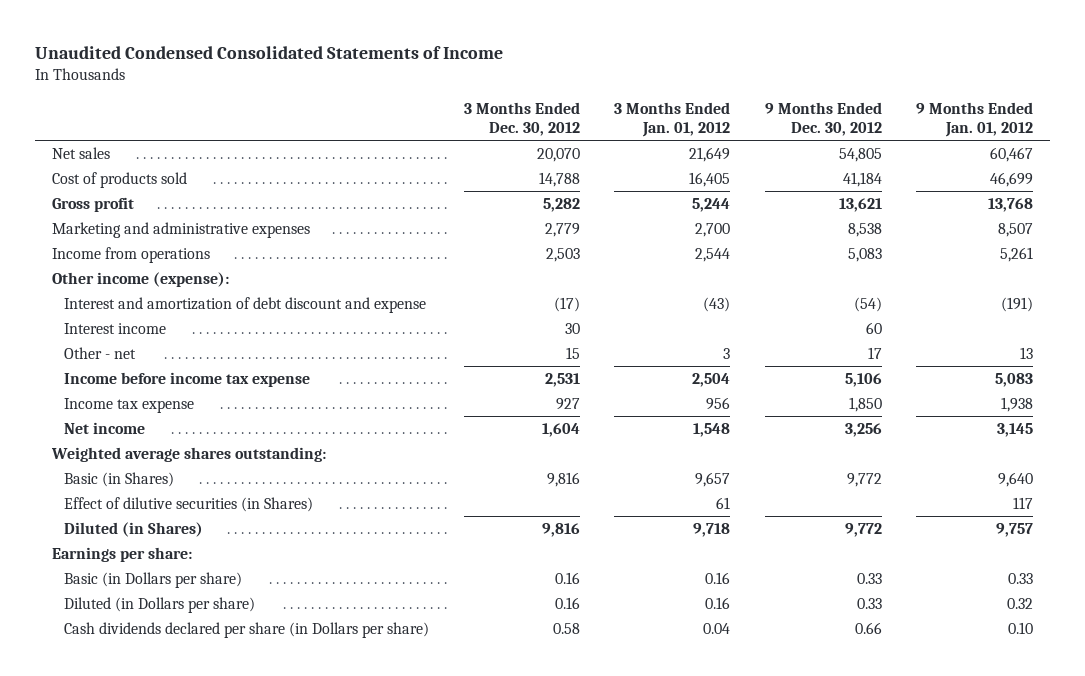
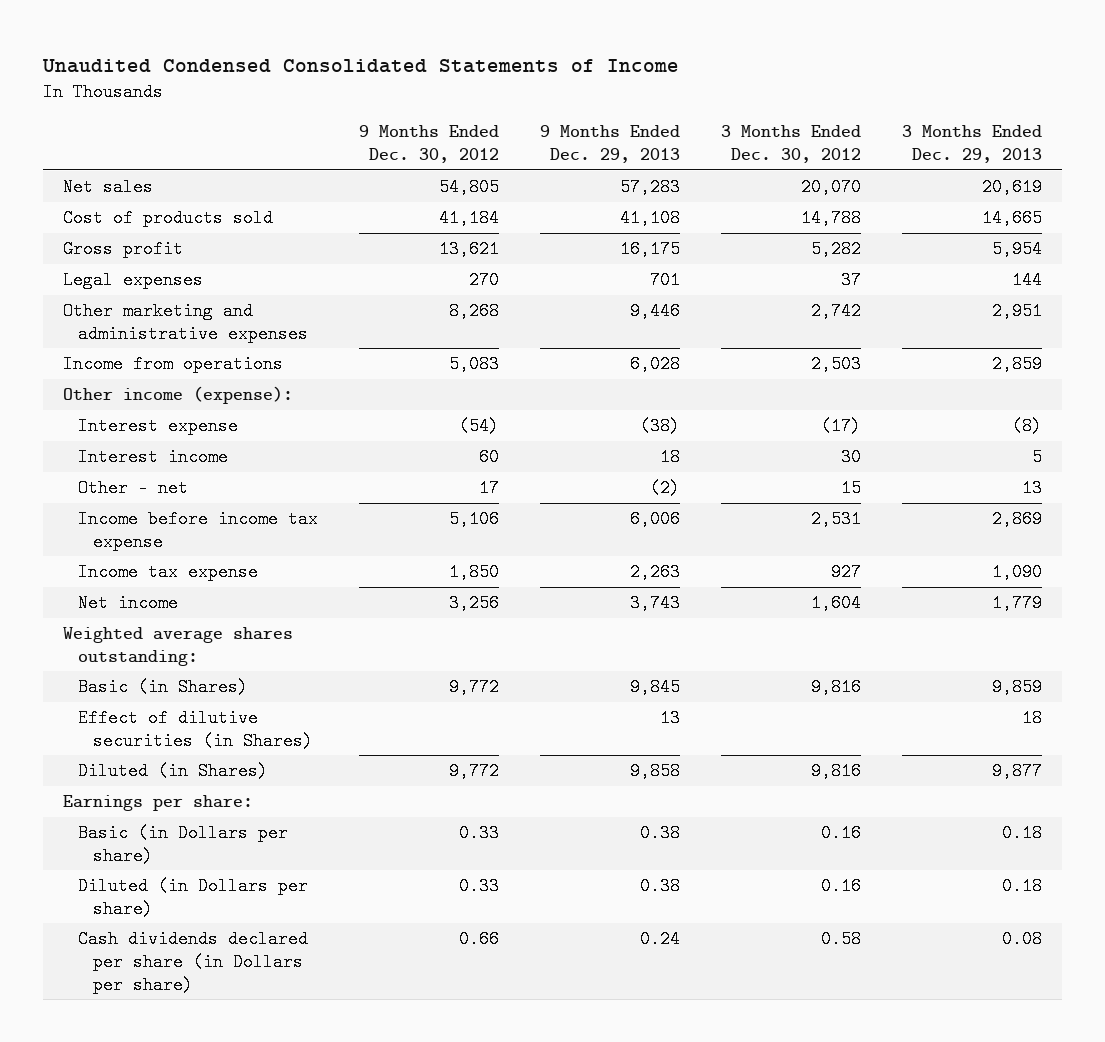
- | 3 Months Ended Dec. 30, 2012 | 3 Months Ended Jan. 01, 2012 | 9 Months Ended Dec. 30, 2012 | 9 Months Ended Jan. 01, 2012
+ | 9 Months Ended Dec. 30, 2012 | 9 Months Ended Dec. 29, 2013 | 3 Months Ended Dec. 30, 2012 | 3 Months Ended Dec. 29, 2013
- Marketing and administrative expenses | 2,779 | 2,700 | 8,538 | 8,507
+ Legal expenses | 270 | 701 | 37 | 144
+ Other marketing and administrative expenses | 8,268 | 9,446 | 2,742 | 2,951
- Interest and amortization of debt discount and expense | (17) | (43) | (54) | (191)
+ Interest expense | (54) | (38) | (17) | (8)

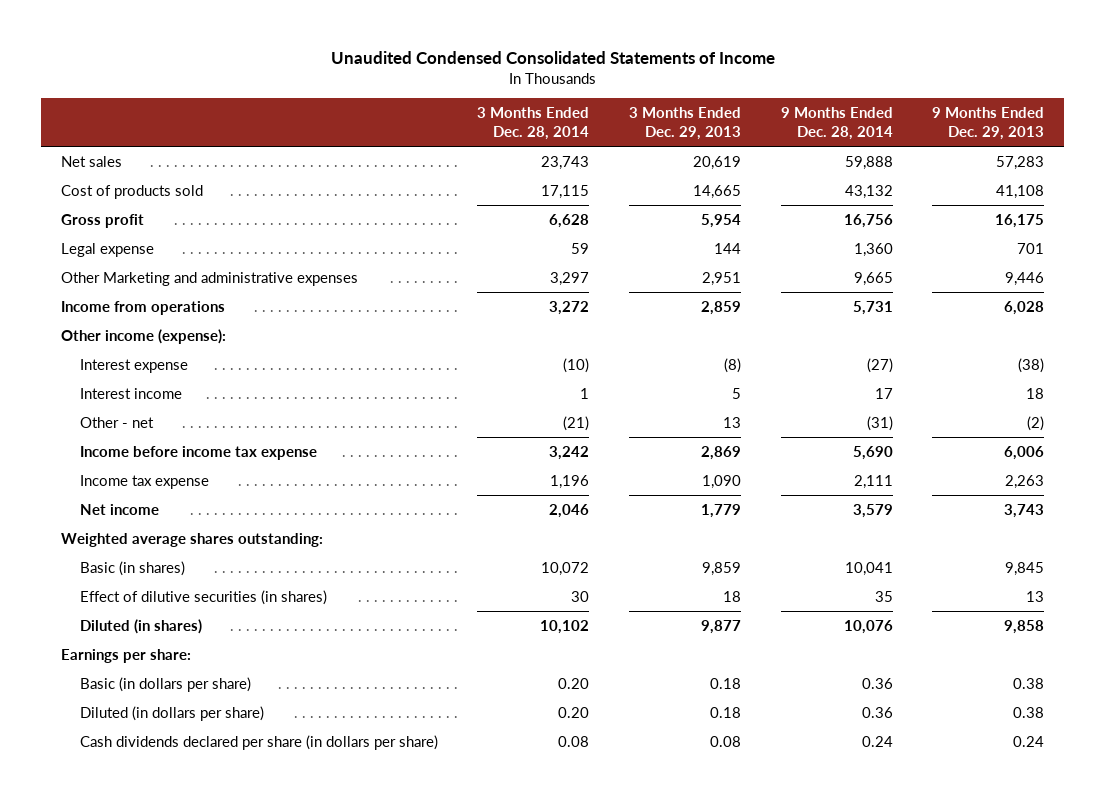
- | 9 Months Ended Dec. 30, 2012 | 9 Months Ended Dec. 29, 2013 | 3 Months Ended Dec. 30, 2012 | 3 Months Ended Dec. 29, 2013
+ | 3 Months Ended Dec. 28, 2014 | 3 Months Ended Dec. 29, 2013 | 9 Months Ended Dec. 28, 2014 | 9 Months Ended Dec. 29, 2013
- Legal expenses | 270 | 701 | 37 | 144
- Other marketing and administrative expenses | 8,268 | 9,446 | 2,742 | 2,951
+ Legal expense | 59 | 144 | 1,360 | 701
+ Other Marketing and administrative expenses | 3,297 | 2,951 | 9,665 | 9,446
- Basic (in Shares) | 9,772 | 9,845 | 9,816 | 9,859
- Effect of dilutive securities (in Shares) | | 13 | | 18
- Diluted (in Shares) | 9,772 | 9,858 | 9,816 | 9,877
+ Basic (in shares) | 10,072 | 9,859 | 10,041 | 9,845
+ Effect of dilutive securities (in shares) | 30 | 18 | 35 | 13
+ Diluted (in shares) | 10,102 | 9,877 | 10,076 | 9,858
- Basic (in Dollars per share) | 0.33 | 0.38 | 0.16 | 0.18
- Diluted (in Dollars per share) | 0.33 | 0.38 | 0.16 | 0.18
- Cash dividends declared per share (in Dollars per share) | 0.66 | 0.24 | 0.58 | 0.08
+ Basic (in dollars per share) | 0.20 | 0.18 | 0.36 | 0.38
+ Diluted (in dollars per share) | 0.20 | 0.18 | 0.36 | 0.38
+ Cash dividends declared per share (in dollars per share) | 0.08 | 0.08 | 0.24 | 0.24

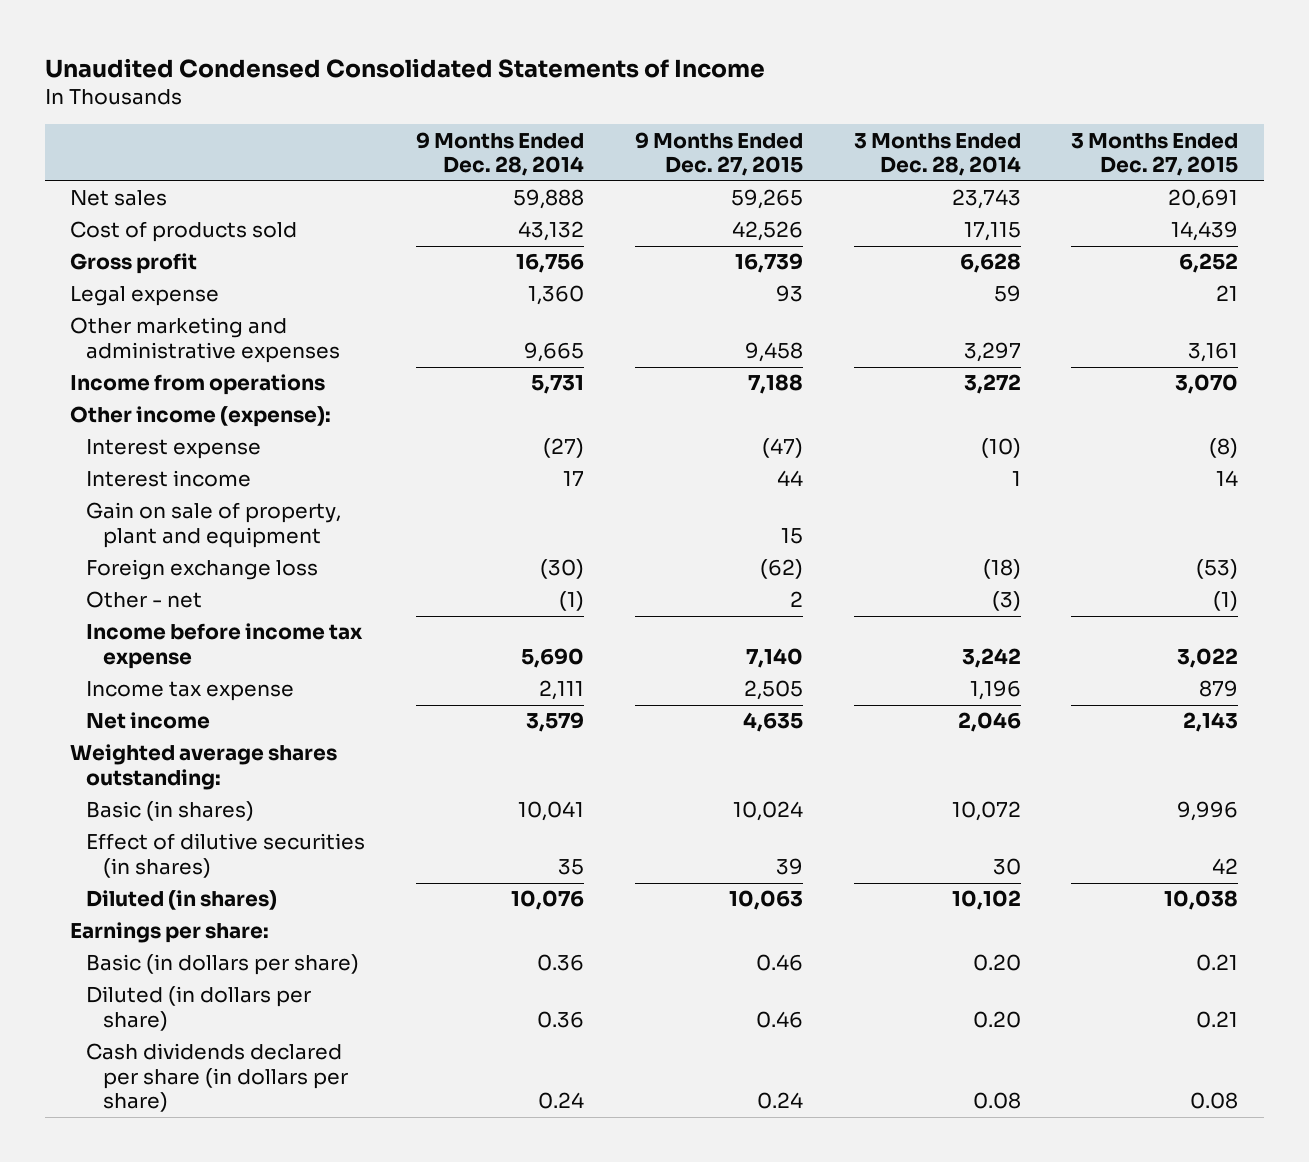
- | 3 Months Ended Dec. 28, 2014 | 3 Months Ended Dec. 29, 2013 | 9 Months Ended Dec. 28, 2014 | 9 Months Ended Dec. 29, 2013
+ | 9 Months Ended Dec. 28, 2014 | 9 Months Ended Dec. 27, 2015 | 3 Months Ended Dec. 28, 2014 | 3 Months Ended Dec. 27, 2015
- Other Marketing and administrative expenses | 3,297 | 2,951 | 9,665 | 9,446
+ Other marketing and administrative expenses | 9,665 | 9,458 | 3,297 | 3,161
- Other - net | (21) | 13 | (31) | (2)
+ Gain on sale of property, plant and equipment | | 15 | |
+ Foreign exchange loss | (30) | (62) | (18) | (53)
+ Other - net | (1) | 2 | (3) | (1)

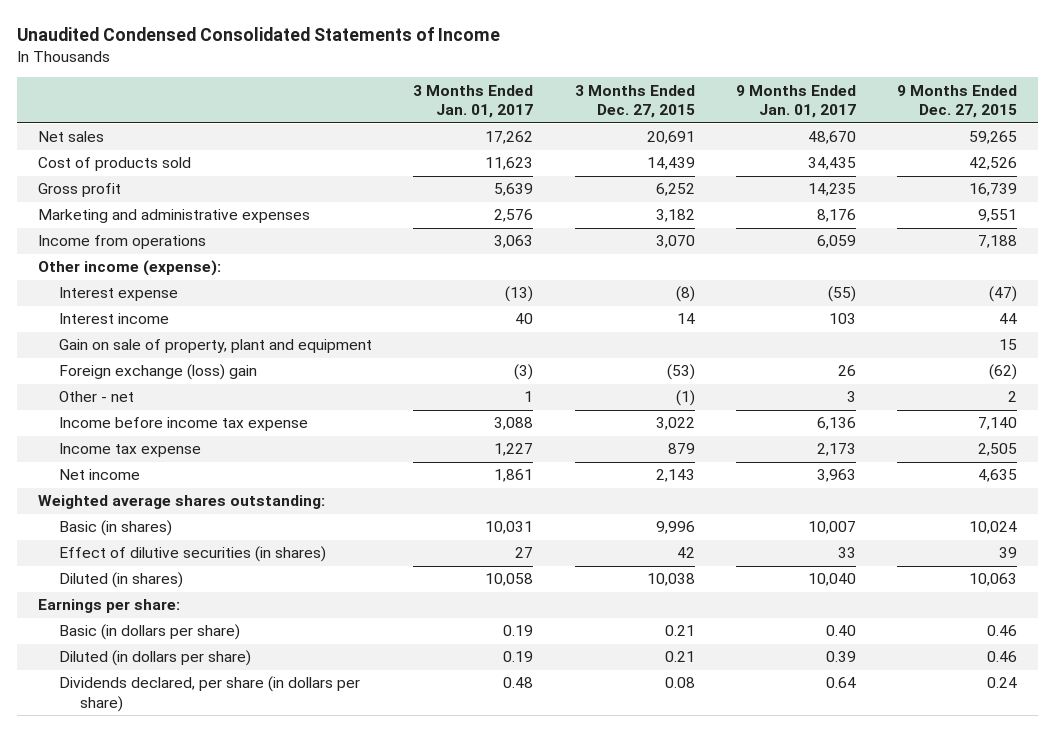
- | 9 Months Ended Dec. 28, 2014 | 9 Months Ended Dec. 27, 2015 | 3 Months Ended Dec. 28, 2014 | 3 Months Ended Dec. 27, 2015
+ | 3 Months Ended Jan. 01, 2017 | 3 Months Ended Dec. 27, 2015 | 9 Months Ended Jan. 01, 2017 | 9 Months Ended Dec. 27, 2015
- Legal expense | 1,360 | 93 | 59 | 21
- Other marketing and administrative expenses | 9,665 | 9,458 | 3,297 | 3,161
+ Marketing and administrative expenses | 2,576 | 3,182 | 8,176 | 9,551
- Foreign exchange loss | (30) | (62) | (18) | (53)
+ Foreign exchange (loss) gain | (3) | (53) | 26 | (62)
- Cash dividends declared per share (in dollars per share) | 0.24 | 0.24 | 0.08 | 0.08
+ Dividends declared, per share (in dollars per share) | 0.48 | 0.08 | 0.64 | 0.24

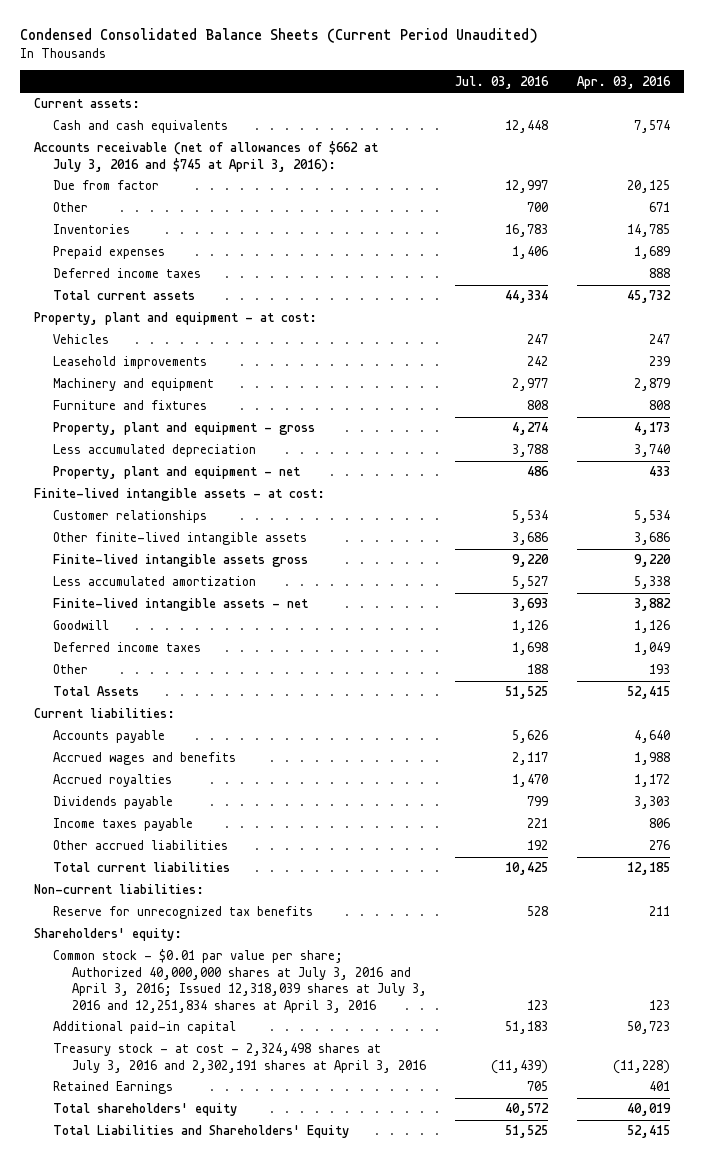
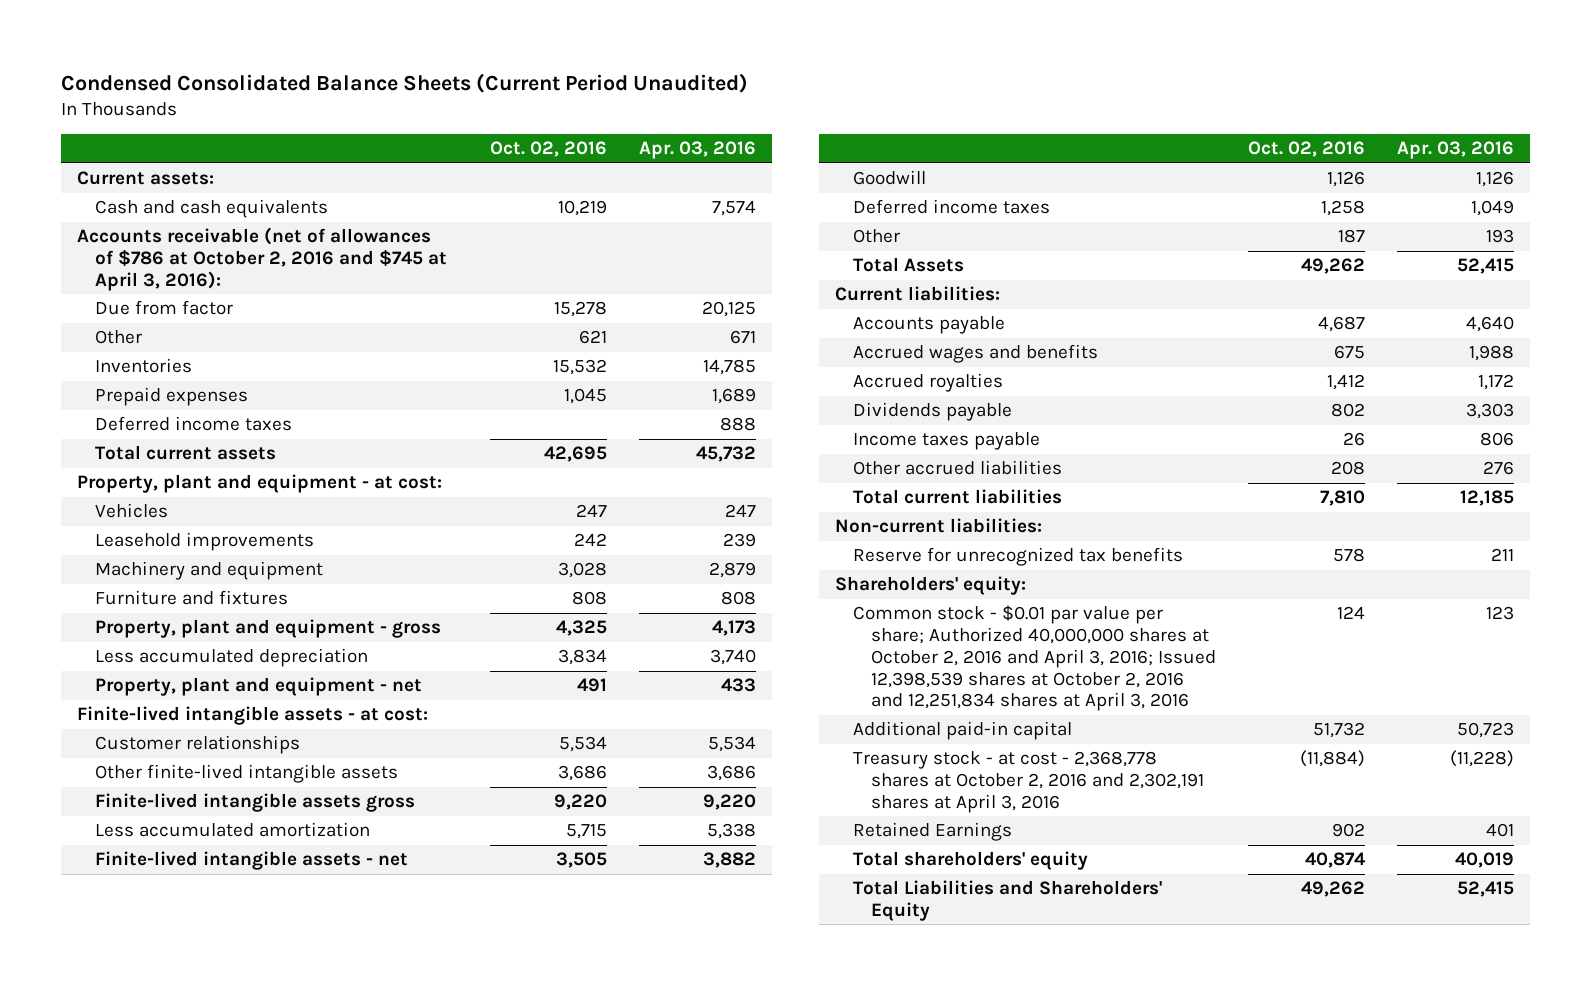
- | Jul. 03, 2016 | Apr. 03, 2016
+ | Oct. 02, 2016 | Apr. 03, 2016
- Accounts receivable (net of allowances of $662 at July 3, 2016 and $745 at April 3, 2016):
+ Accounts receivable (net of allowances of $786 at October 2, 2016 and $745 at April 3, 2016):
- Common stock - $0.01 par value per share; Authorized 40,000,000 shares at July 3, 2016 and April 3, 2016; Issued 12,318,039 shares at July 3, 2016 and 12,251,834 shares at April 3, 2016 | 123 | 123
+ Common stock - $0.01 par value per share; Authorized 40,000,000 shares at October 2, 2016 and April 3, 2016; Issued 12,398,539 shares at October 2, 2016 and 12,251,834 shares at April 3, 2016 | 124 | 123
- Treasury stock - at cost - 2,324,498 shares at July 3, 2016 and 2,302,191 shares at April 3, 2016 | (11,439) | (11,228)
+ Treasury stock - at cost - 2,368,778 shares at October 2, 2016 and 2,302,191 shares at April 3, 2016 | (11,884) | (11,228)

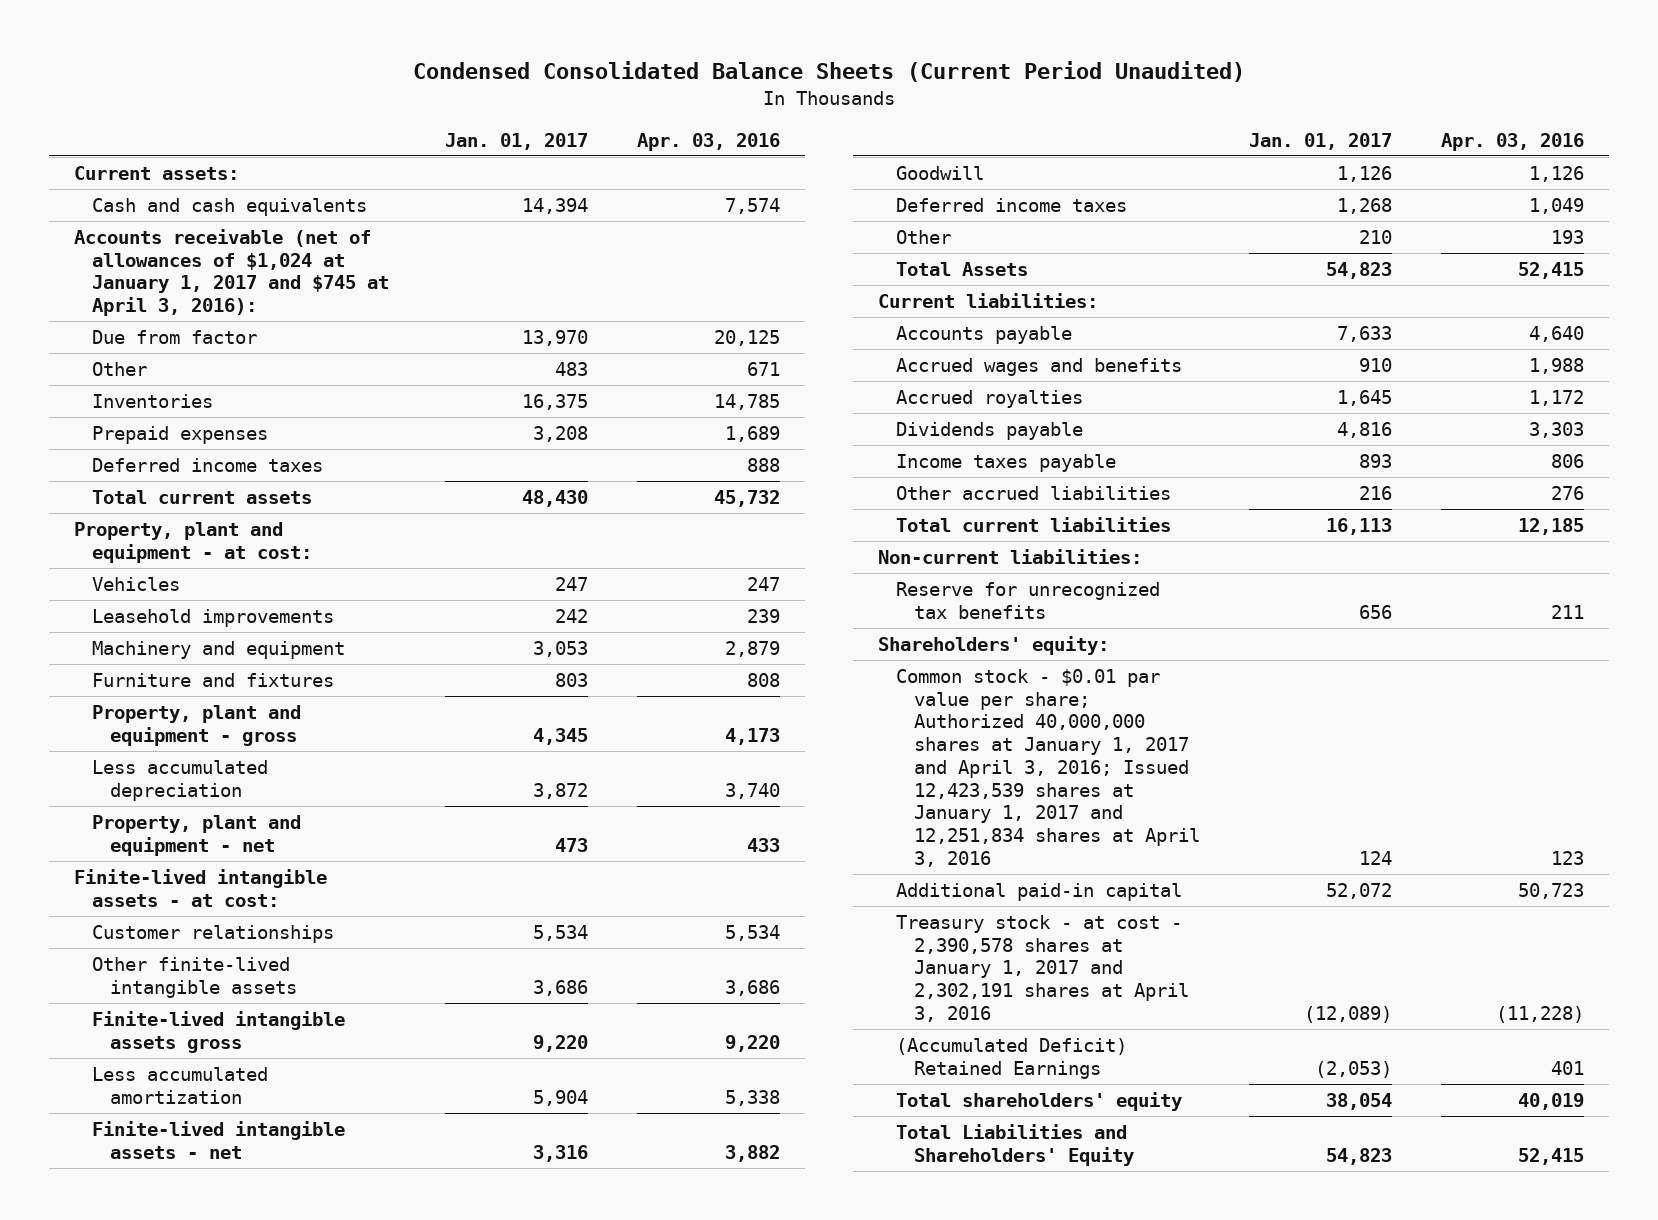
- | Oct. 02, 2016 | Apr. 03, 2016
+ | Jan. 01, 2017 | Apr. 03, 2016
- Accounts receivable (net of allowances of $786 at October 2, 2016 and $745 at April 3, 2016):
+ Accounts receivable (net of allowances of $1,024 at January 1, 2017 and $745 at April 3, 2016):
- Common stock - $0.01 par value per share; Authorized 40,000,000 shares at October 2, 2016 and April 3, 2016; Issued 12,398,539 shares at October 2, 2016 and 12,251,834 shares at April 3, 2016 | 124 | 123
+ Common stock - $0.01 par value per share; Authorized 40,000,000 shares at January 1, 2017 and April 3, 2016; Issued 12,423,539 shares at January 1, 2017 and 12,251,834 shares at April 3, 2016 | 124 | 123
- Treasury stock - at cost - 2,368,778 shares at October 2, 2016 and 2,302,191 shares at April 3, 2016 | (11,884) | (11,228)
- Retained Earnings | 902 | 401
+ Treasury stock - at cost - 2,390,578 shares at January 1, 2017 and 2,302,191 shares at April 3, 2016 | (12,089) | (11,228)
+ (Accumulated Deficit) Retained Earnings | (2,053) | 401

